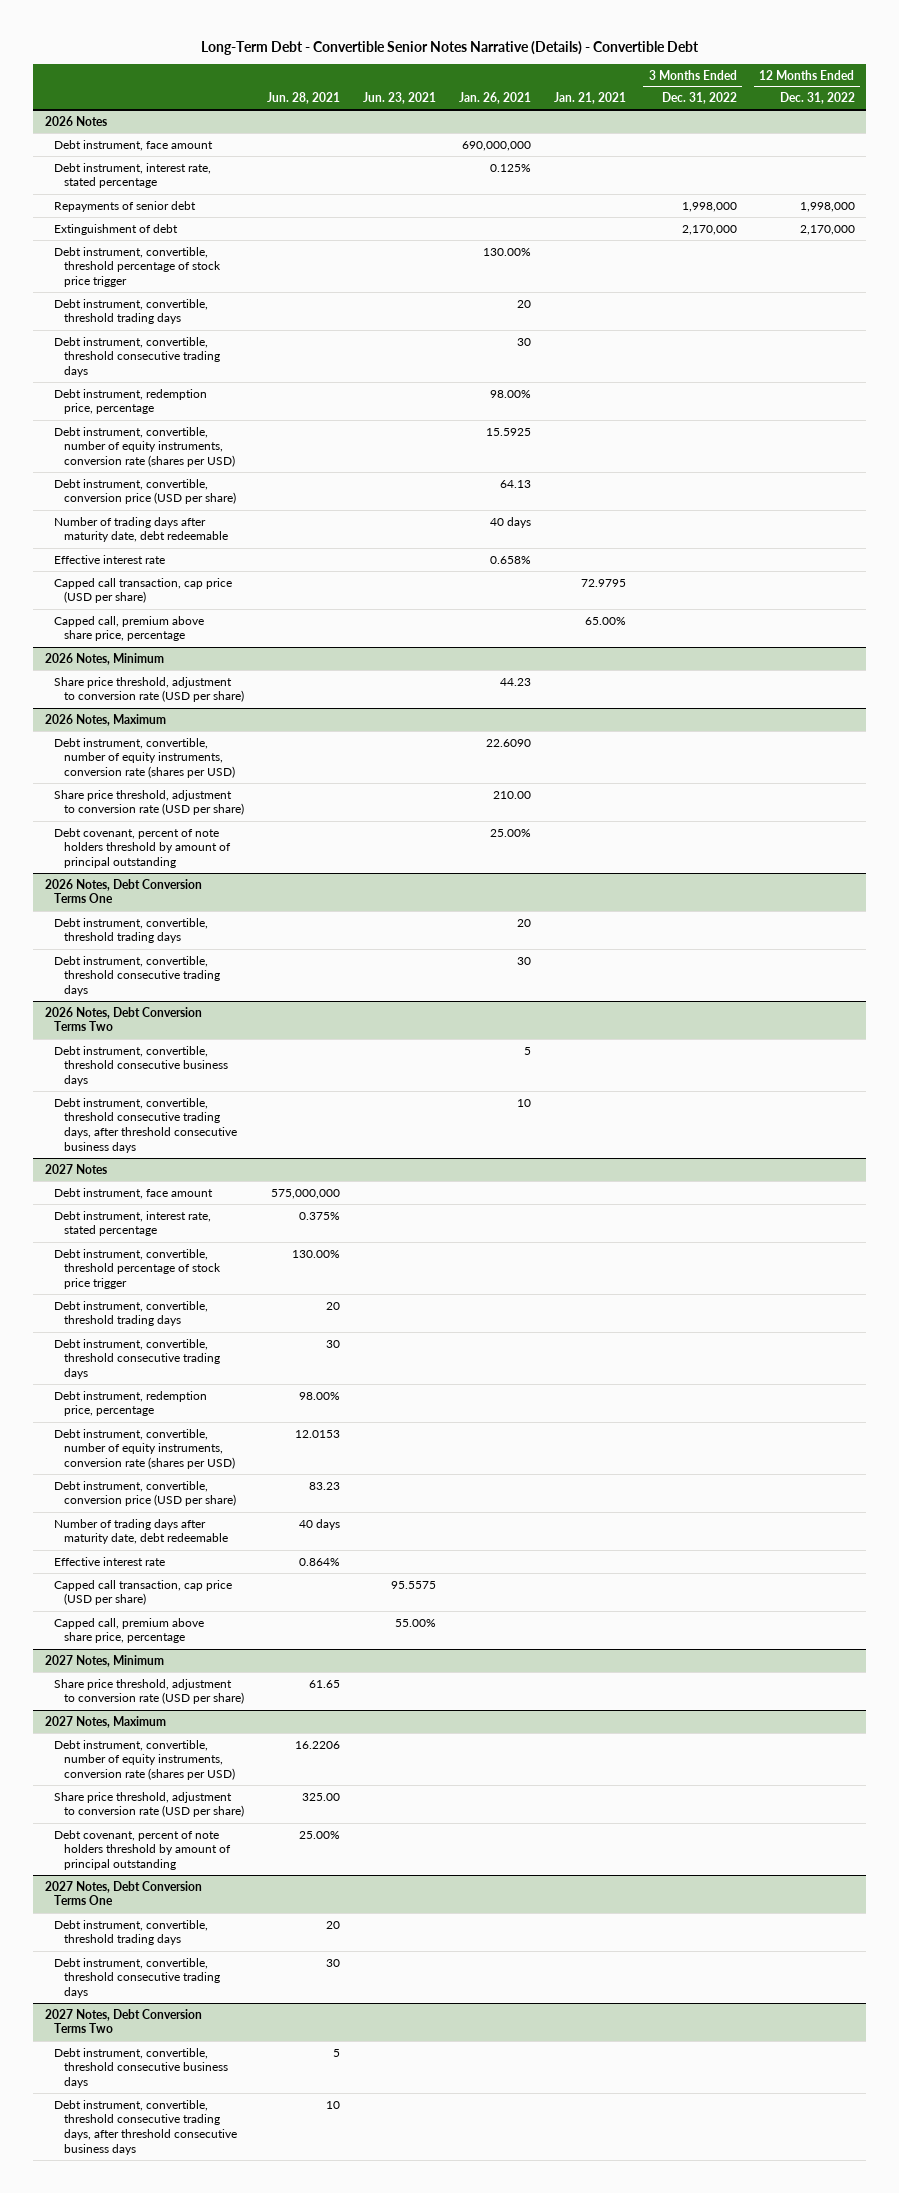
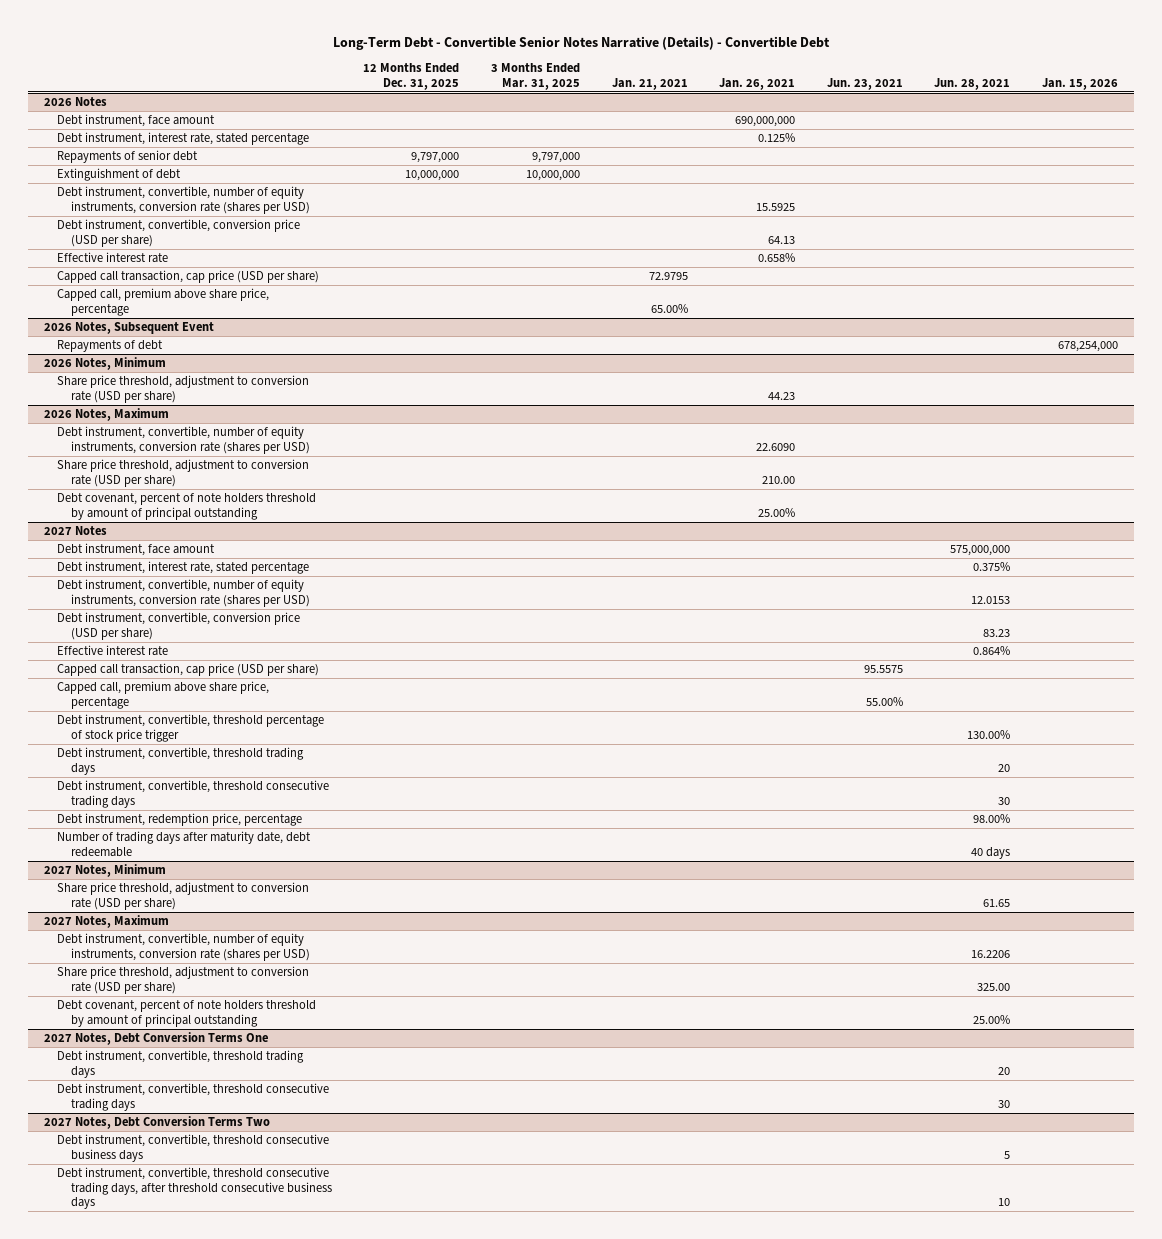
- | Jun. 28, 2021 | Jun. 23, 2021 | Jan. 26, 2021 | Jan. 21, 2021 | 3 Months Ended Dec. 31, 2022 | 12 Months Ended Dec. 31, 2022
+ | 12 Months Ended Dec. 31, 2025 | 3 Months Ended Mar. 31, 2025 | Jan. 21, 2021 | Jan. 26, 2021 | Jun. 23, 2021 | Jun. 28, 2021 | Jan. 15, 2026
@ 2026 Notes
- Debt instrument, convertible, threshold percentage of stock price trigger | | | 130.00% | | |
- Debt instrument, convertible, threshold trading days | | | 20 | | |
- Debt instrument, convertible, threshold consecutive trading days | | | 30 | | |
- Debt instrument, redemption price, percentage | | | 98.00% | | |
- Number of trading days after maturity date, debt redeemable | | | 40 days | | |
+ 2026 Notes, Subsequent Event
+ Repayments of debt | | | | | | | 678,254,000
- 2026 Notes, Debt Conversion Terms One
- Debt instrument, convertible, threshold trading days | | | 20 | | |
- Debt instrument, convertible, threshold consecutive trading days | | | 30 | | |
- 2026 Notes, Debt Conversion Terms Two
- Debt instrument, convertible, threshold consecutive business days | | | 5 | | |
- Debt instrument, convertible, threshold consecutive trading days, after threshold consecutive business days | | | 10 | | |
@ 2027 Notes
moved down: Debt instrument, convertible, threshold percentage of stock price trigger | | | | | | 130.00% |
moved down: Debt instrument, convertible, threshold trading days | | | | | | 20 |
moved down: Debt instrument, convertible, threshold consecutive trading days | | | | | | 30 |
moved down: Debt instrument, redemption price, percentage | | | | | | 98.00% |
moved down: Number of trading days after maturity date, debt redeemable | | | | | | 40 days |

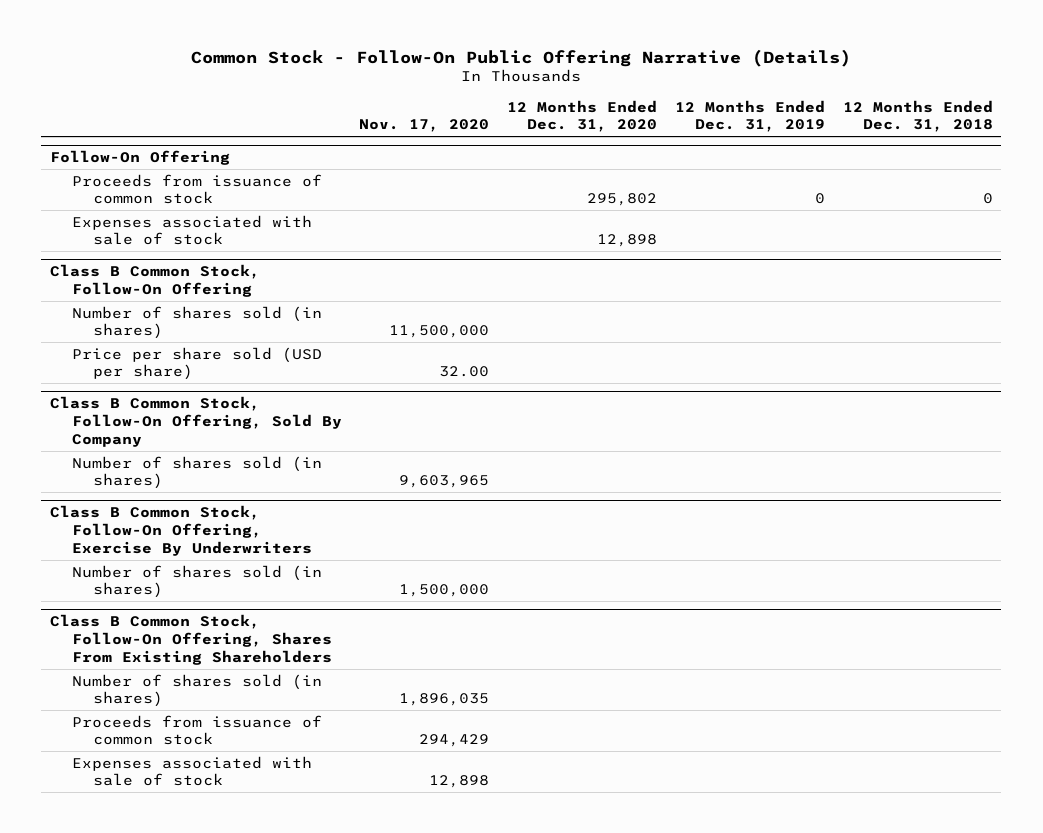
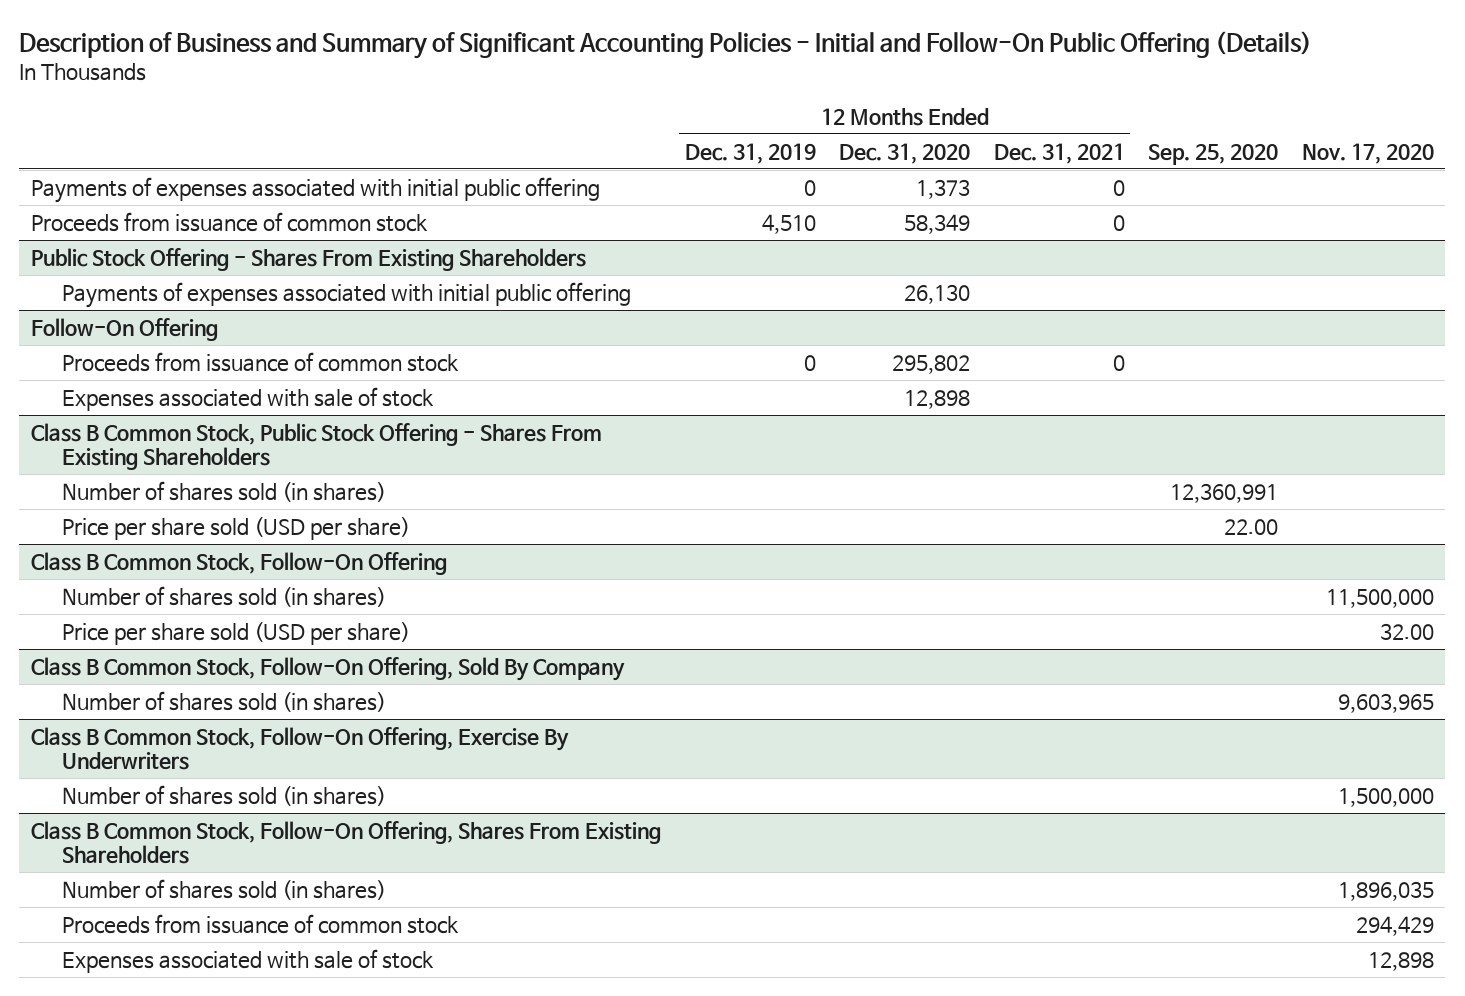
- Common Stock - Follow-On Public Offering Narrative (Details)
+ Description of Business and Summary of Significant Accounting Policies - Initial and Follow-On Public Offering (Details)
- | Nov. 17, 2020 | 12 Months Ended Dec. 31, 2020 | 12 Months Ended Dec. 31, 2019 | 12 Months Ended Dec. 31, 2018
+ | 12 Months Ended Dec. 31, 2019 | 12 Months Ended Dec. 31, 2020 | 12 Months Ended Dec. 31, 2021 | Sep. 25, 2020 | Nov. 17, 2020
+ Payments of expenses associated with initial public offering | 0 | 1,373 | 0 | |
+ Proceeds from issuance of common stock | 4,510 | 58,349 | 0 | |
+ Public Stock Offering - Shares From Existing Shareholders
+ Payments of expenses associated with initial public offering | | 26,130 | | |
+ Class B Common Stock, Public Stock Offering - Shares From Existing Shareholders
+ Number of shares sold (in shares) | | | | 12,360,991 |
+ Price per share sold (USD per share) | | | | 22.00 |

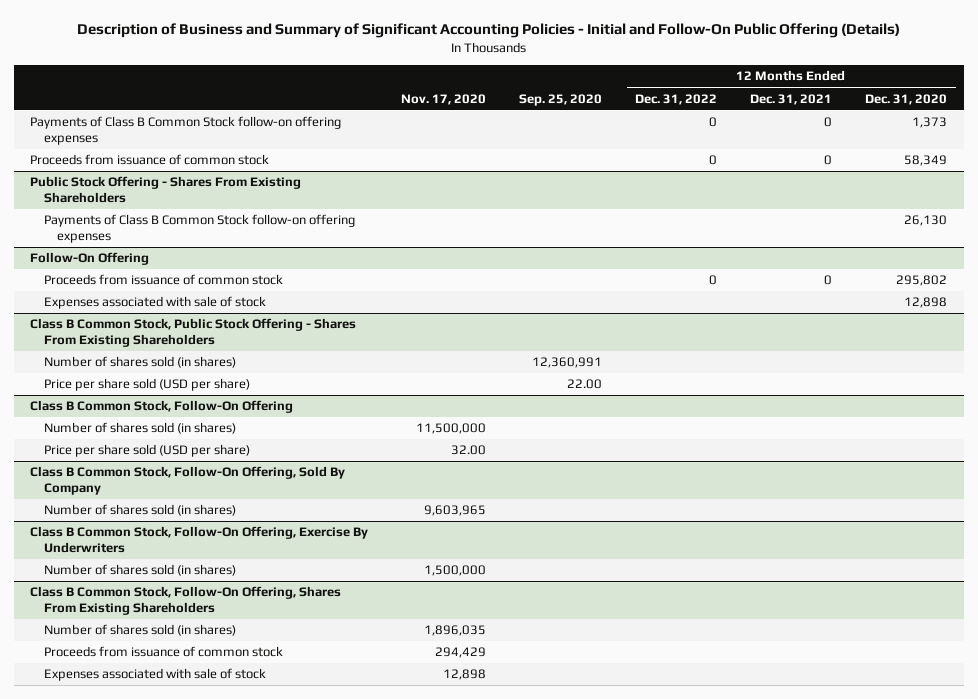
- | 12 Months Ended Dec. 31, 2019 | 12 Months Ended Dec. 31, 2020 | 12 Months Ended Dec. 31, 2021 | Sep. 25, 2020 | Nov. 17, 2020
+ | Nov. 17, 2020 | Sep. 25, 2020 | 12 Months Ended Dec. 31, 2022 | 12 Months Ended Dec. 31, 2021 | 12 Months Ended Dec. 31, 2020
- Payments of expenses associated with initial public offering | 0 | 1,373 | 0 | |
+ Payments of Class B Common Stock follow-on offering expenses | | | 0 | 0 | 1,373
@ Public Stock Offering - Shares From Existing Shareholders
- Payments of expenses associated with initial public offering | | 26,130 | | |
+ Payments of Class B Common Stock follow-on offering expenses | | | | | 26,130

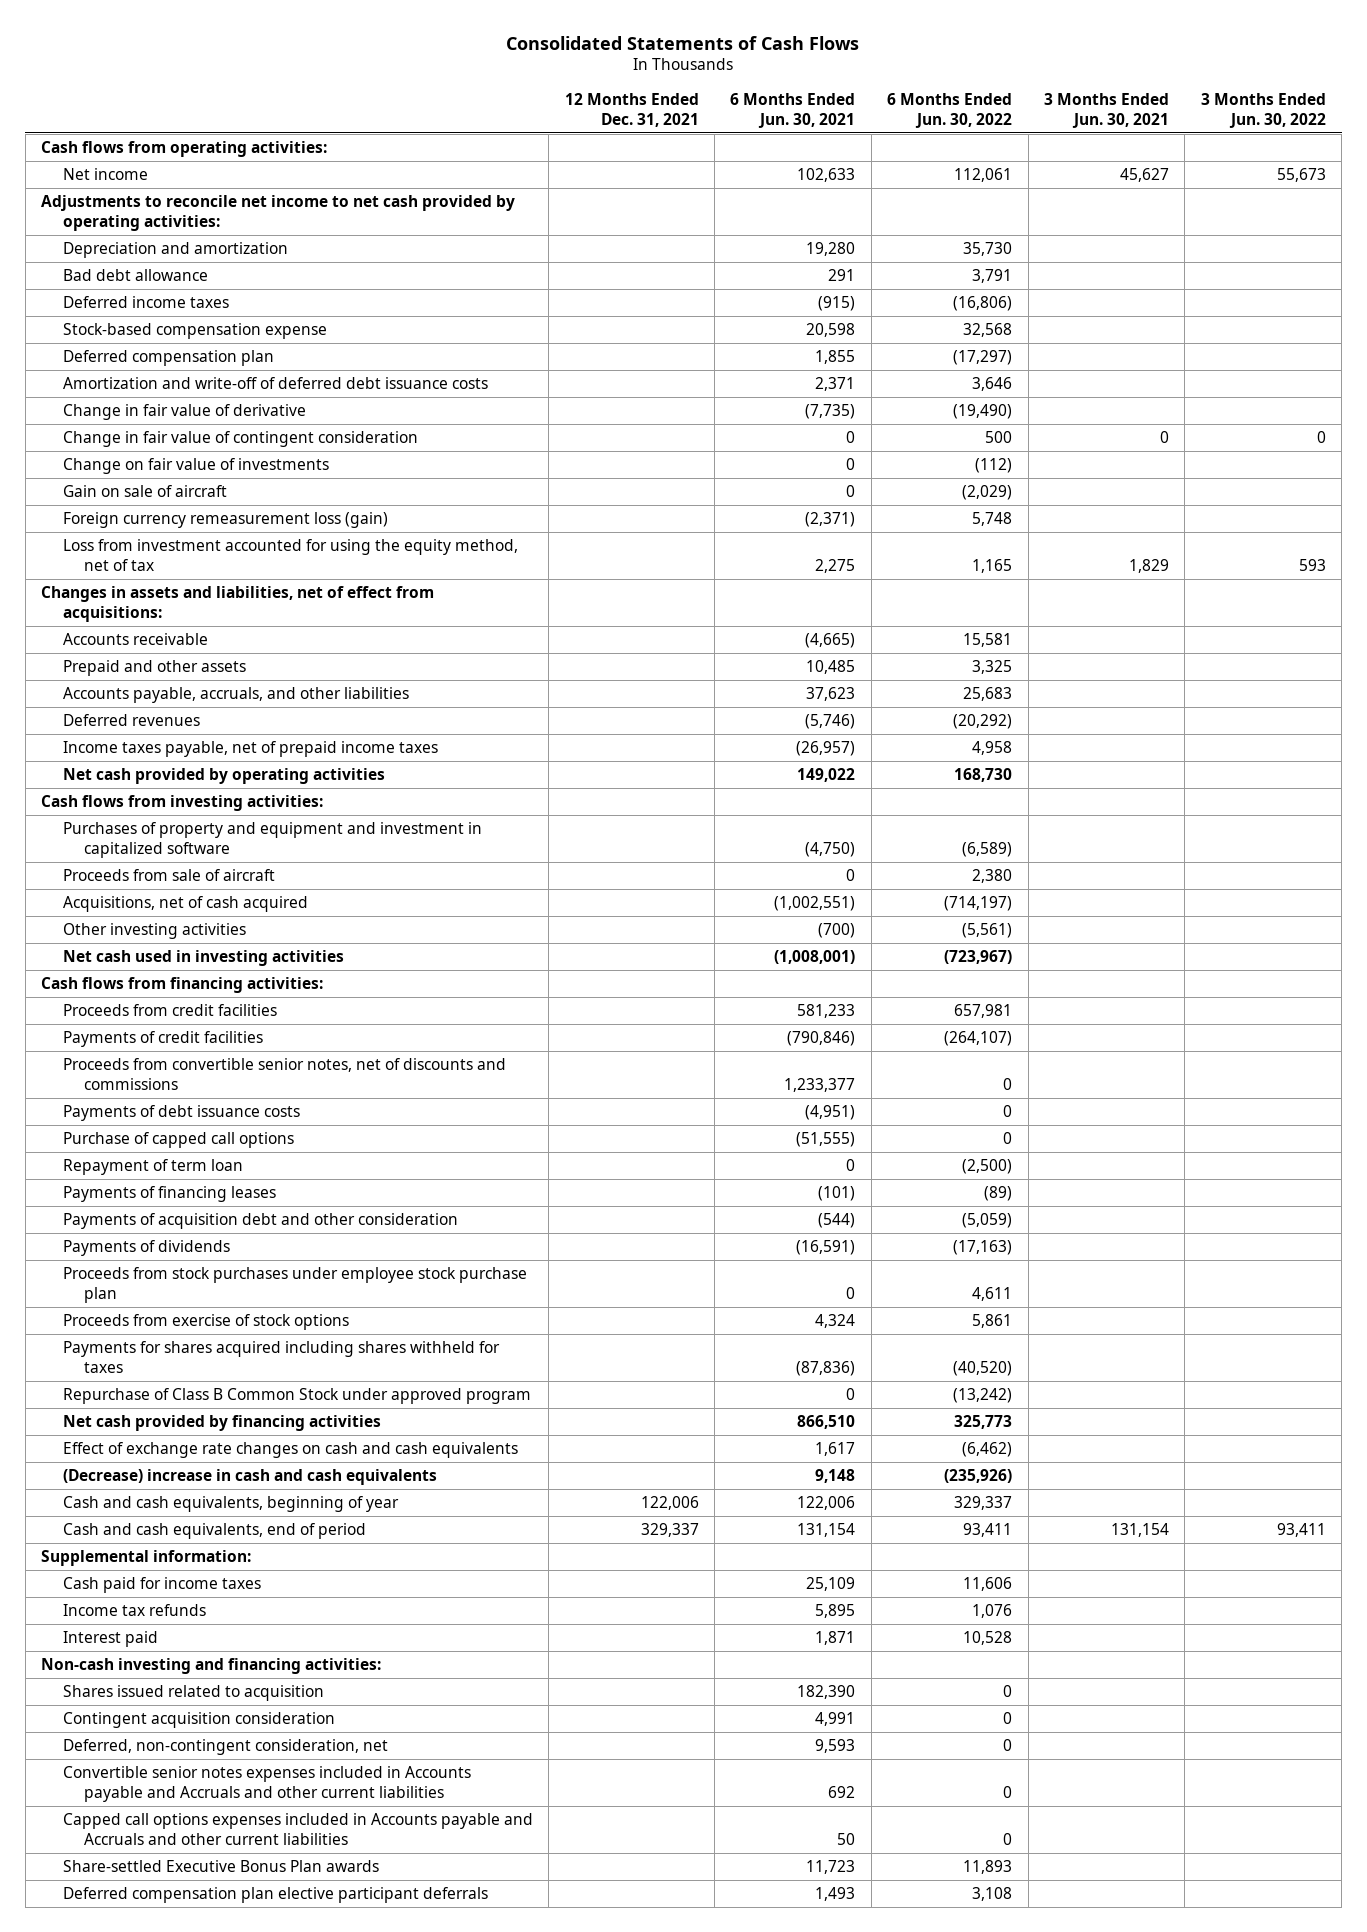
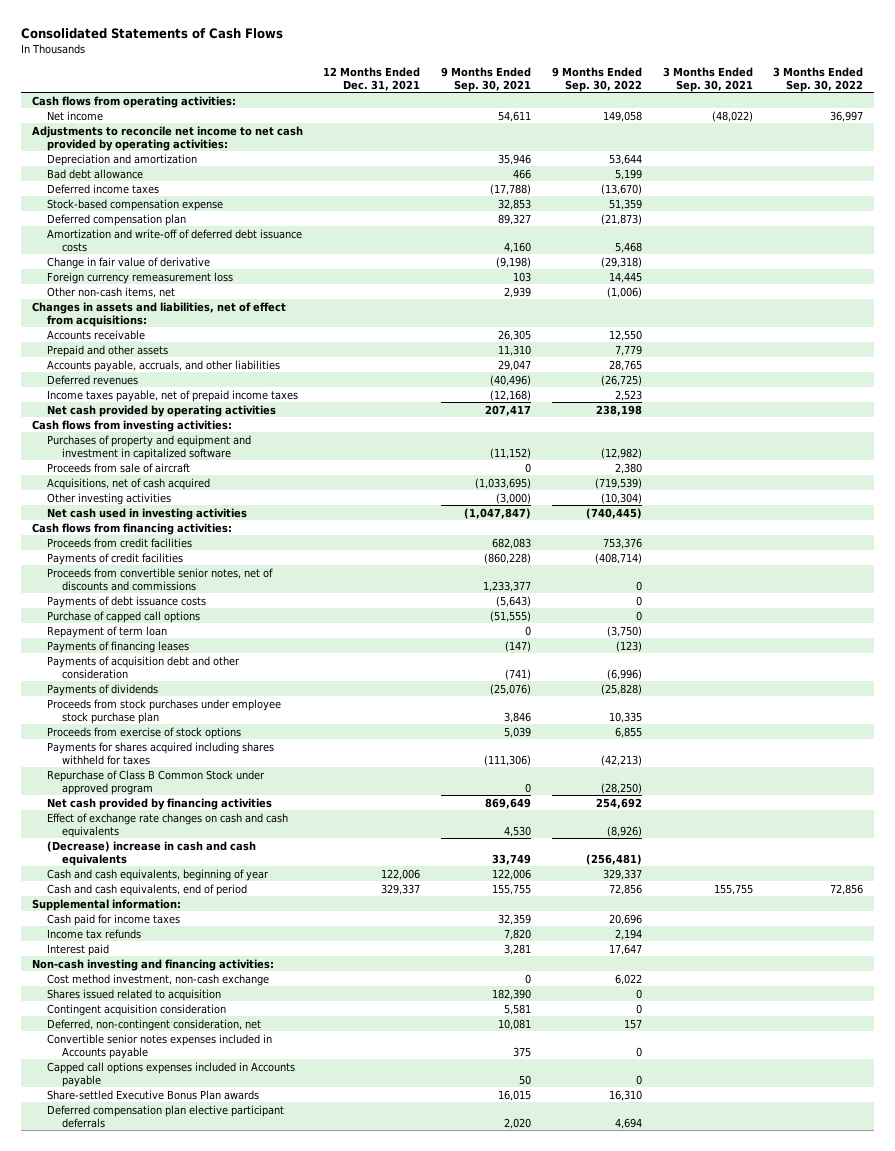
- | 12 Months Ended Dec. 31, 2021 | 6 Months Ended Jun. 30, 2021 | 6 Months Ended Jun. 30, 2022 | 3 Months Ended Jun. 30, 2021 | 3 Months Ended Jun. 30, 2022
+ | 12 Months Ended Dec. 31, 2021 | 9 Months Ended Sep. 30, 2021 | 9 Months Ended Sep. 30, 2022 | 3 Months Ended Sep. 30, 2021 | 3 Months Ended Sep. 30, 2022
- Change in fair value of contingent consideration | | 0 | 500 | 0 | 0
- Change on fair value of investments | | 0 | (112) | |
- Gain on sale of aircraft | | 0 | (2,029) | |
- Foreign currency remeasurement loss (gain) | | (2,371) | 5,748 | |
- Loss from investment accounted for using the equity method, net of tax | | 2,275 | 1,165 | 1,829 | 593
+ Foreign currency remeasurement loss | | 103 | 14,445 | |
+ Other non-cash items, net | | 2,939 | (1,006) | |
+ Cost method investment, non-cash exchange | | 0 | 6,022 | |
- Convertible senior notes expenses included in Accounts payable and Accruals and other current liabilities | | 692 | 0 | |
- Capped call options expenses included in Accounts payable and Accruals and other current liabilities | | 50 | 0 | |
+ Convertible senior notes expenses included in Accounts payable | | 375 | 0 | |
+ Capped call options expenses included in Accounts payable | | 50 | 0 | |

